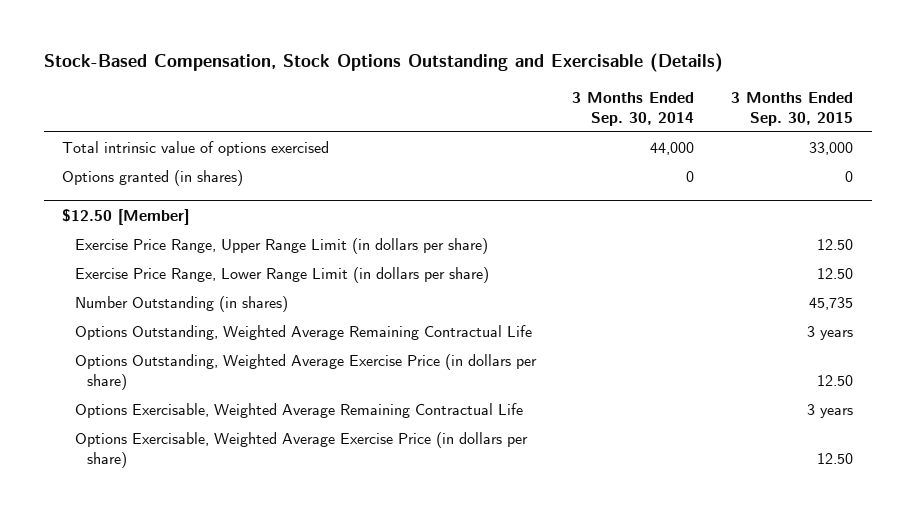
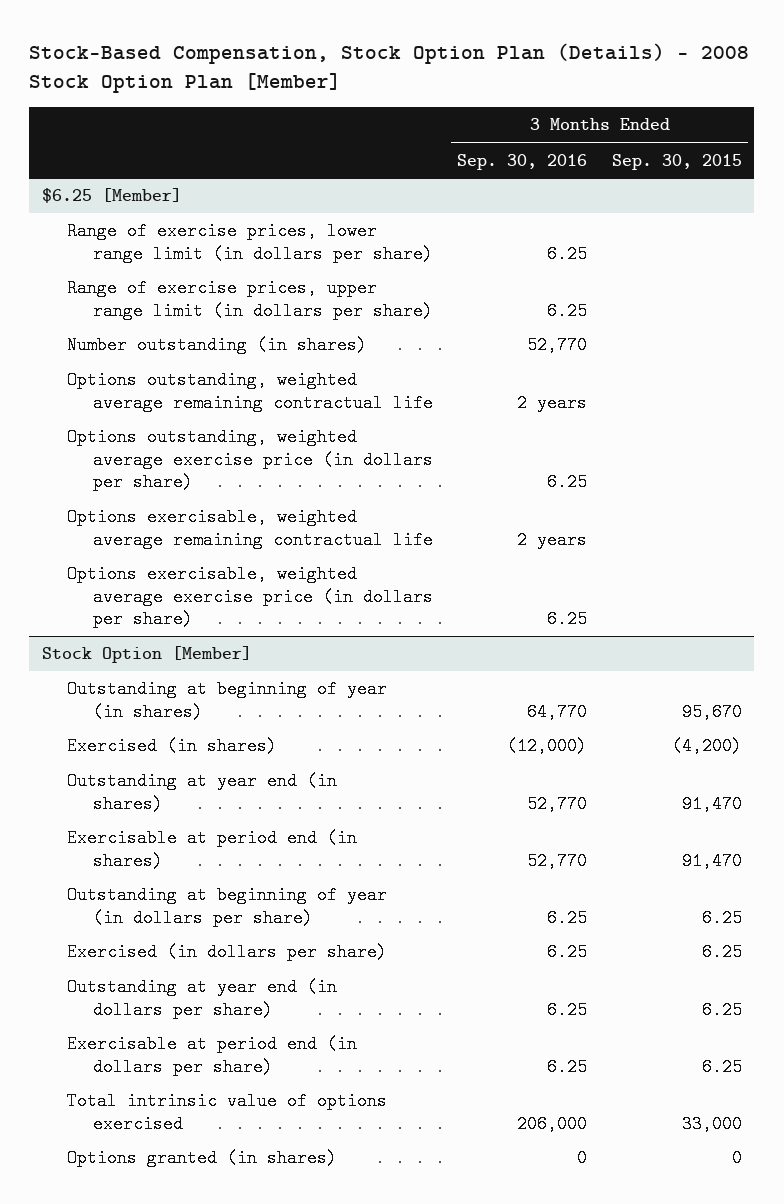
- Stock-Based Compensation, Stock Options Outstanding and Exercisable (Details)
+ Stock-Based Compensation, Stock Option Plan (Details) - 2008 Stock Option Plan [Member]
- | 3 Months Ended Sep. 30, 2014 | 3 Months Ended Sep. 30, 2015
+ | 3 Months Ended Sep. 30, 2016 | 3 Months Ended Sep. 30, 2015
+ $6.25 [Member]
+ Range of exercise prices, lower range limit (in dollars per share) | 6.25 |
+ Range of exercise prices, upper range limit (in dollars per share) | 6.25 |
+ Number outstanding (in shares) | 52,770 |
+ Options outstanding, weighted average remaining contractual life | 2 years |
+ Options outstanding, weighted average exercise price (in dollars per share) | 6.25 |
+ Options exercisable, weighted average remaining contractual life | 2 years |
+ Options exercisable, weighted average exercise price (in dollars per share) | 6.25 |
+ Stock Option [Member]
+ Outstanding at beginning of year (in shares) | 64,770 | 95,670
+ Exercised (in shares) | (12,000) | (4,200)
+ Outstanding at year end (in shares) | 52,770 | 91,470
+ Exercisable at period end (in shares) | 52,770 | 91,470
+ Outstanding at beginning of year (in dollars per share) | 6.25 | 6.25
+ Exercised (in dollars per share) | 6.25 | 6.25
+ Outstanding at year end (in dollars per share) | 6.25 | 6.25
+ Exercisable at period end (in dollars per share) | 6.25 | 6.25
- $12.50 [Member]
- Exercise Price Range, Upper Range Limit (in dollars per share) | | 12.50
- Exercise Price Range, Lower Range Limit (in dollars per share) | | 12.50
- Number Outstanding (in shares) | | 45,735
- Options Outstanding, Weighted Average Remaining Contractual Life | | 3 years
- Options Outstanding, Weighted Average Exercise Price (in dollars per share) | | 12.50
- Options Exercisable, Weighted Average Remaining Contractual Life | | 3 years
- Options Exercisable, Weighted Average Exercise Price (in dollars per share) | | 12.50

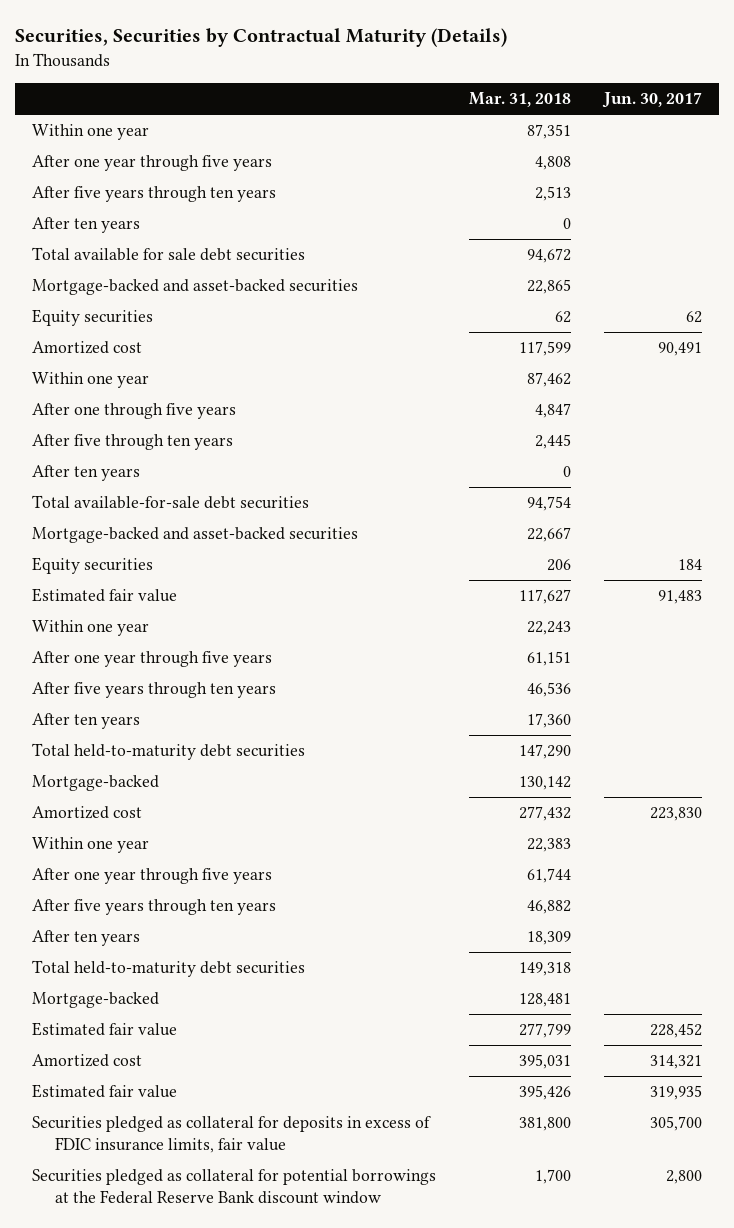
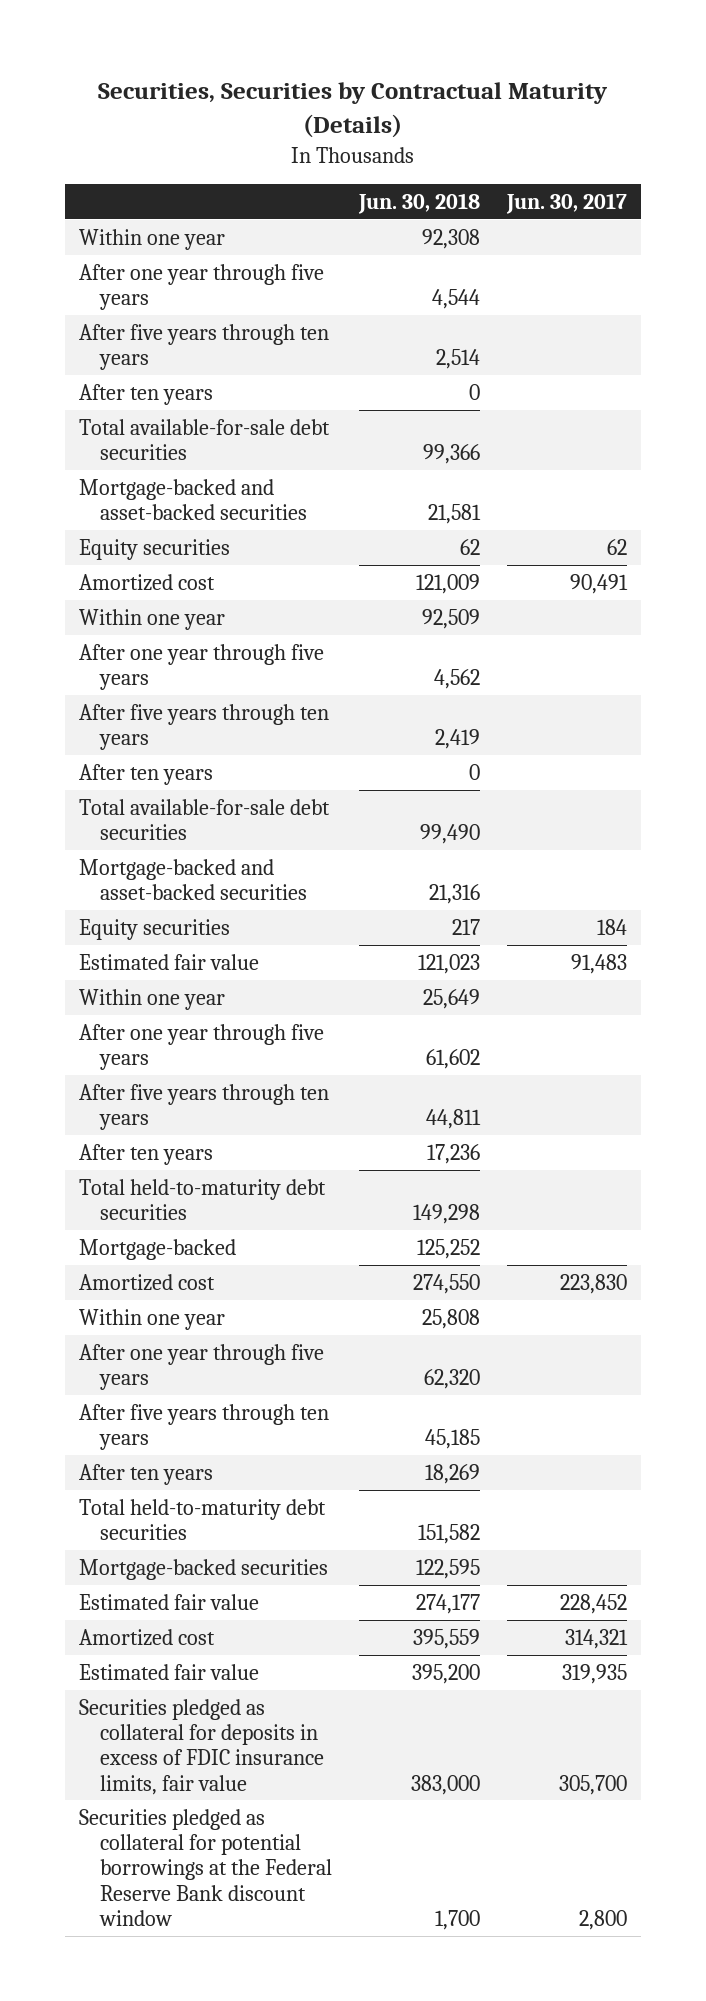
- | Mar. 31, 2018 | Jun. 30, 2017
+ | Jun. 30, 2018 | Jun. 30, 2017
- Total available for sale debt securities | 94,672 |
+ Total available-for-sale debt securities | 99,366 |
- After one through five years | 4,847 |
- After five through ten years | 2,445 |
+ After one year through five years | 4,562 |
+ After five years through ten years | 2,419 |
- Mortgage-backed | 128,481 |
+ Mortgage-backed securities | 122,595 |

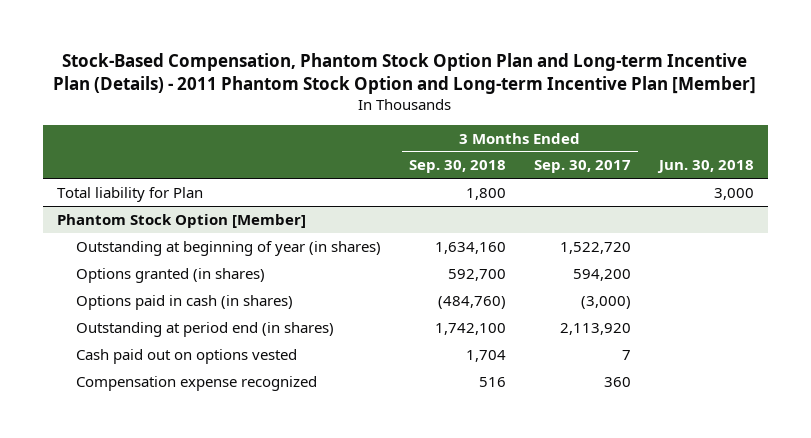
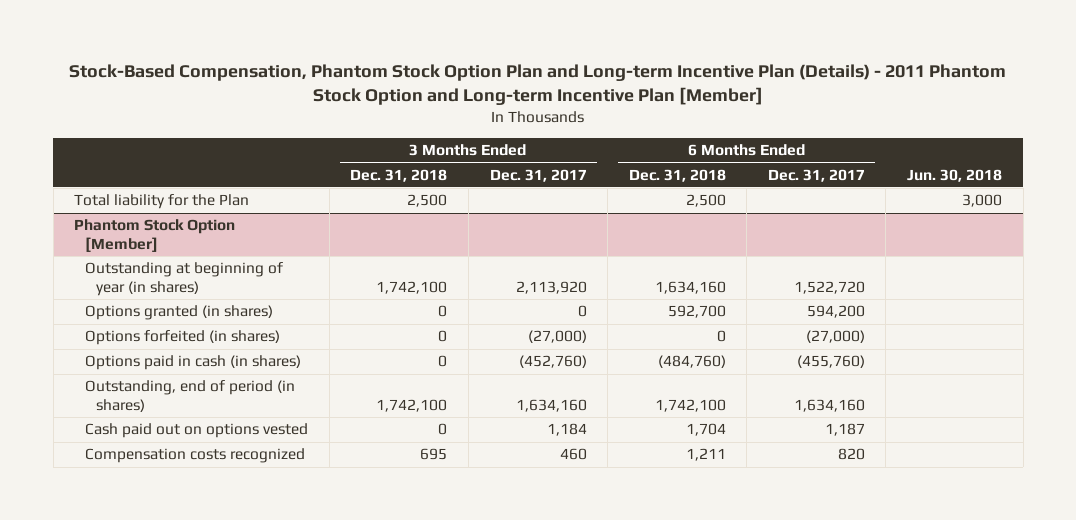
- | 3 Months Ended Sep. 30, 2018 | 3 Months Ended Sep. 30, 2017 | Jun. 30, 2018
+ | 3 Months Ended Dec. 31, 2018 | 3 Months Ended Dec. 31, 2017 | 6 Months Ended Dec. 31, 2018 | 6 Months Ended Dec. 31, 2017 | Jun. 30, 2018
- Total liability for Plan | 1,800 | | 3,000
+ Total liability for the Plan | 2,500 | | 2,500 | | 3,000
@ Phantom Stock Option [Member]
+ Options forfeited (in shares) | 0 | (27,000) | 0 | (27,000) |
- Outstanding at period end (in shares) | 1,742,100 | 2,113,920 |
+ Outstanding, end of period (in shares) | 1,742,100 | 1,634,160 | 1,742,100 | 1,634,160 |
- Compensation expense recognized | 516 | 360 |
+ Compensation costs recognized | 695 | 460 | 1,211 | 820 |

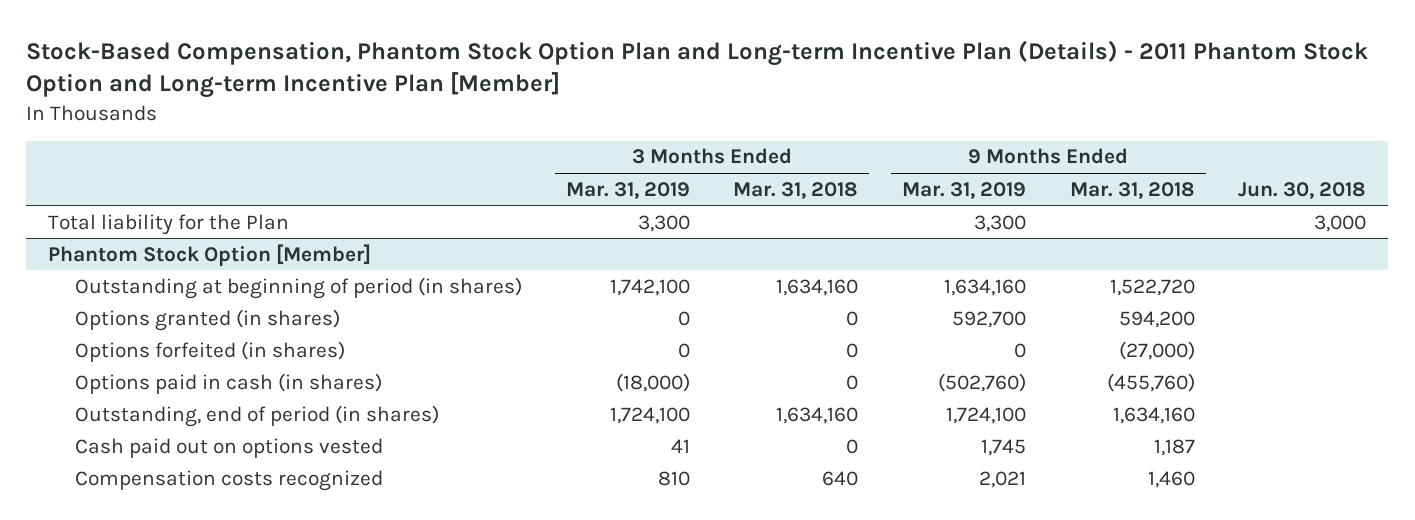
- | 3 Months Ended Dec. 31, 2018 | 3 Months Ended Dec. 31, 2017 | 6 Months Ended Dec. 31, 2018 | 6 Months Ended Dec. 31, 2017 | Jun. 30, 2018
+ | 3 Months Ended Mar. 31, 2019 | 3 Months Ended Mar. 31, 2018 | 9 Months Ended Mar. 31, 2019 | 9 Months Ended Mar. 31, 2018 | Jun. 30, 2018
@ Phantom Stock Option [Member]
- Outstanding at beginning of year (in shares) | 1,742,100 | 2,113,920 | 1,634,160 | 1,522,720 |
+ Outstanding at beginning of period (in shares) | 1,742,100 | 1,634,160 | 1,634,160 | 1,522,720 |

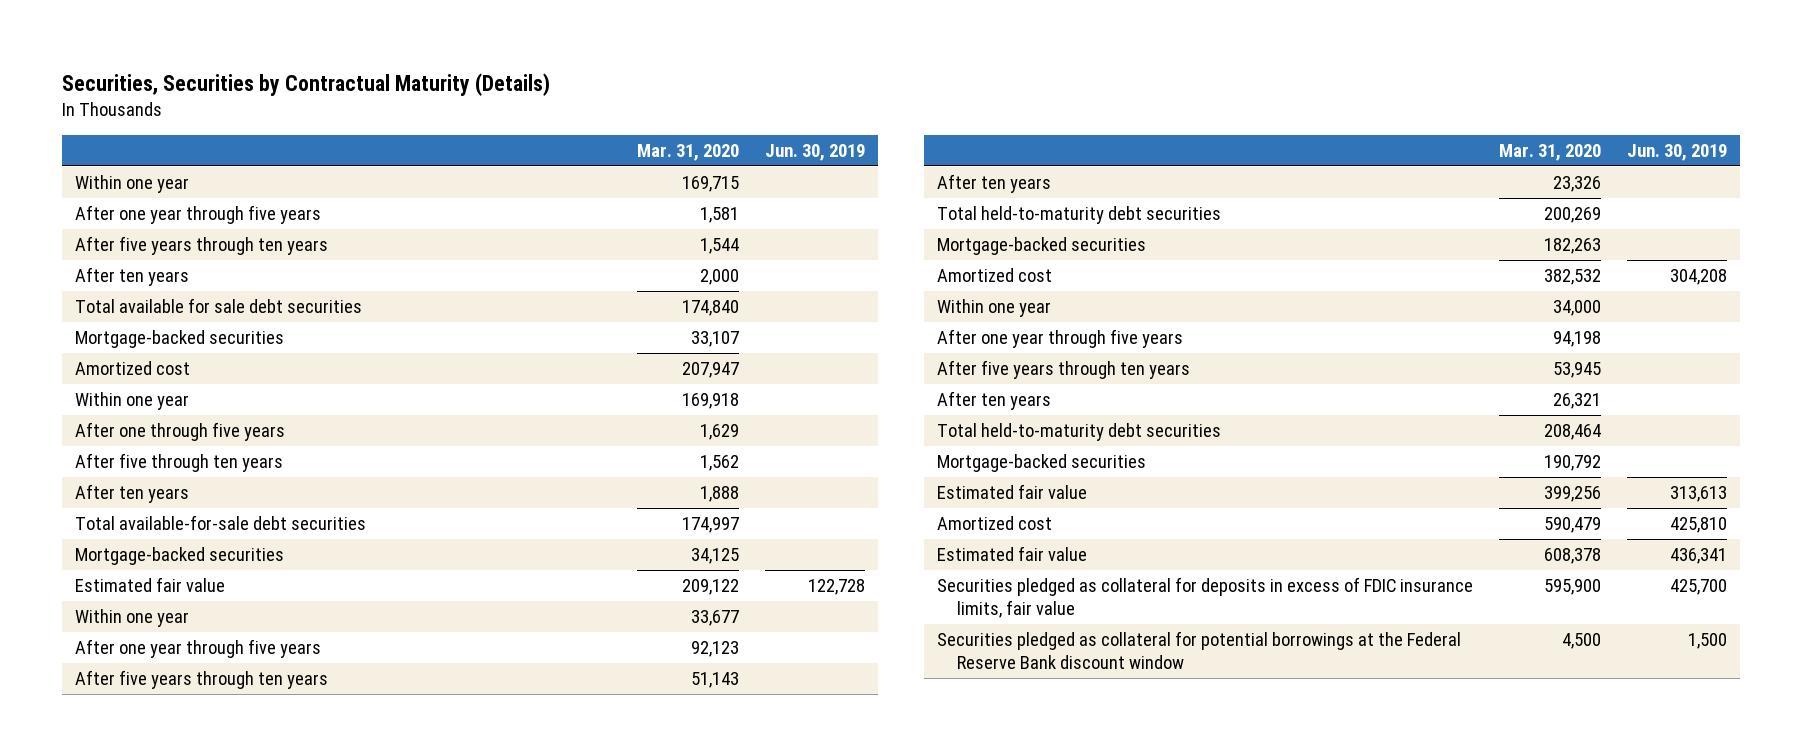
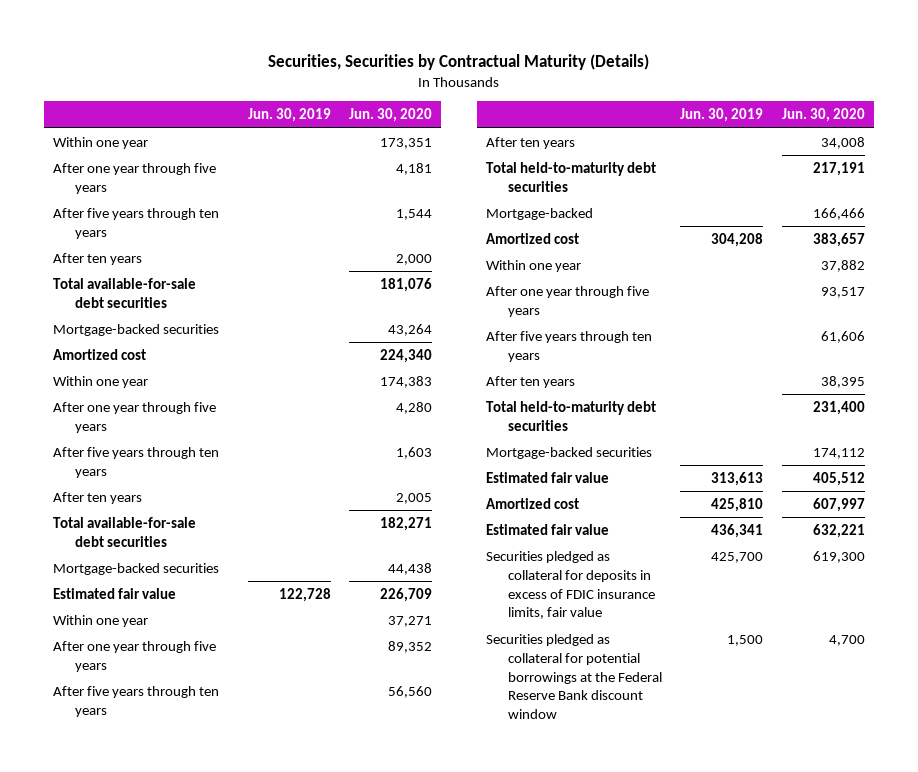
- | Mar. 31, 2020 | Jun. 30, 2019
+ | Jun. 30, 2019 | Jun. 30, 2020
- Total available for sale debt securities | 174,840 |
+ Total available-for-sale debt securities | | 181,076
- After one through five years | 1,629 |
- After five through ten years | 1,562 |
+ After one year through five years | | 4,280
+ After five years through ten years | | 1,603
- Mortgage-backed securities | 182,263 |
+ Mortgage-backed | | 166,466

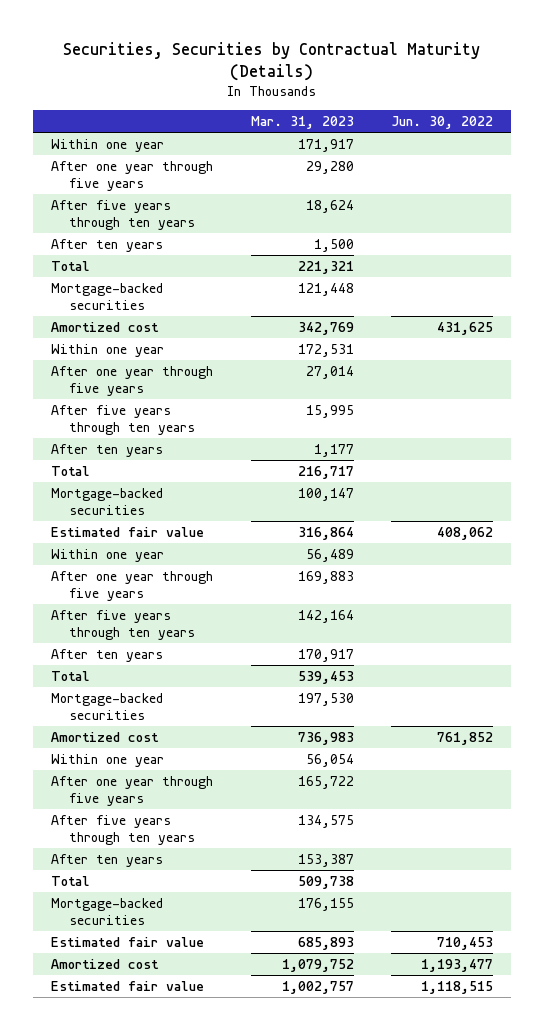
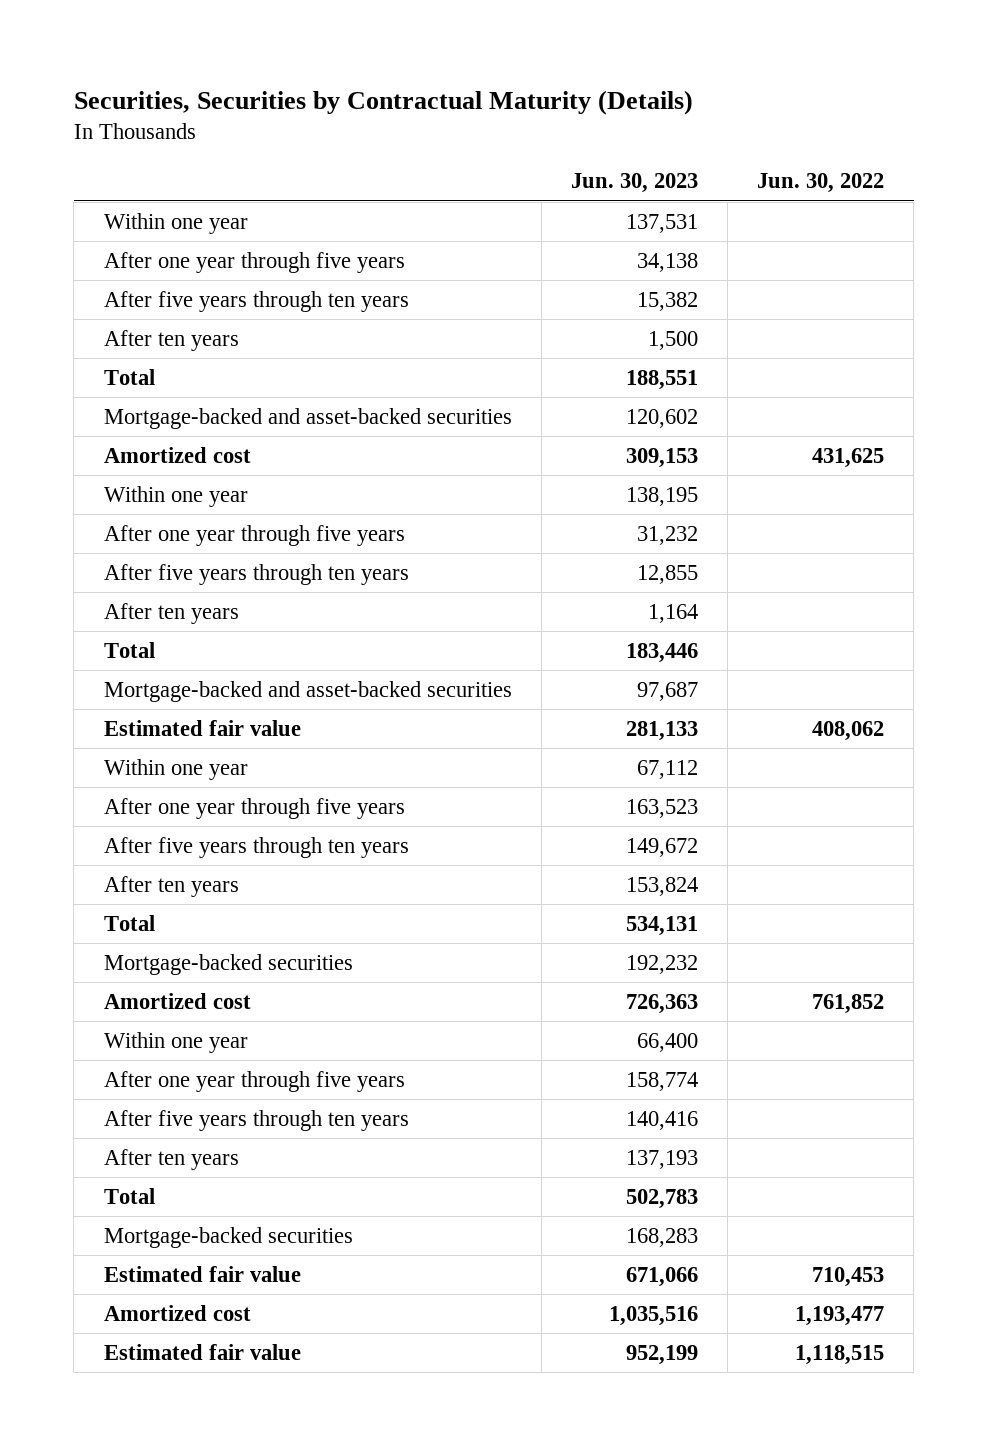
- | Mar. 31, 2023 | Jun. 30, 2022
+ | Jun. 30, 2023 | Jun. 30, 2022
- Mortgage-backed securities | 121,448 |
+ Mortgage-backed and asset-backed securities | 120,602 |
- Mortgage-backed securities | 100,147 |
+ Mortgage-backed and asset-backed securities | 97,687 |

